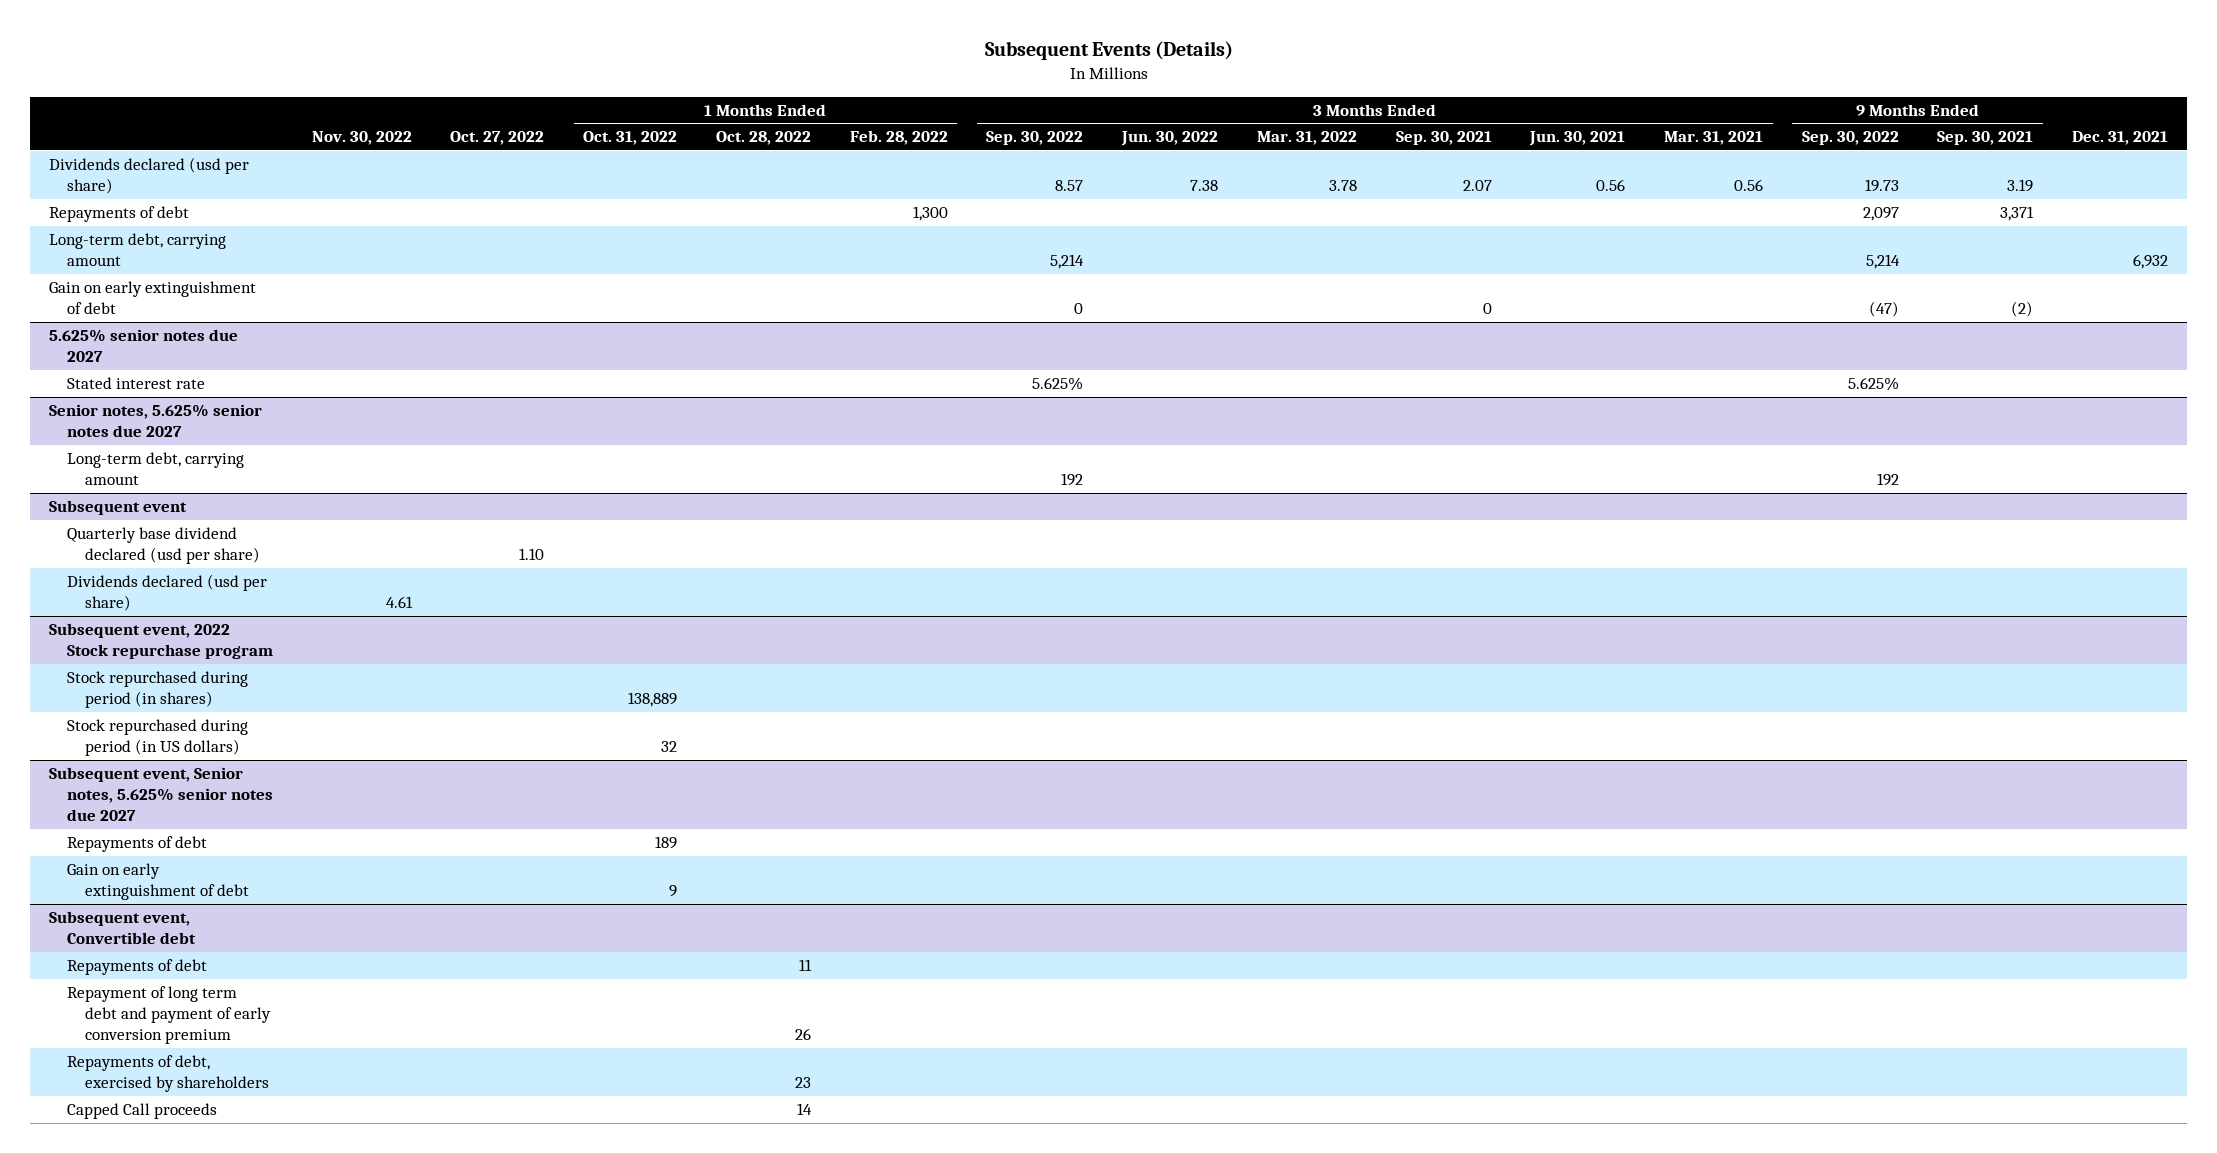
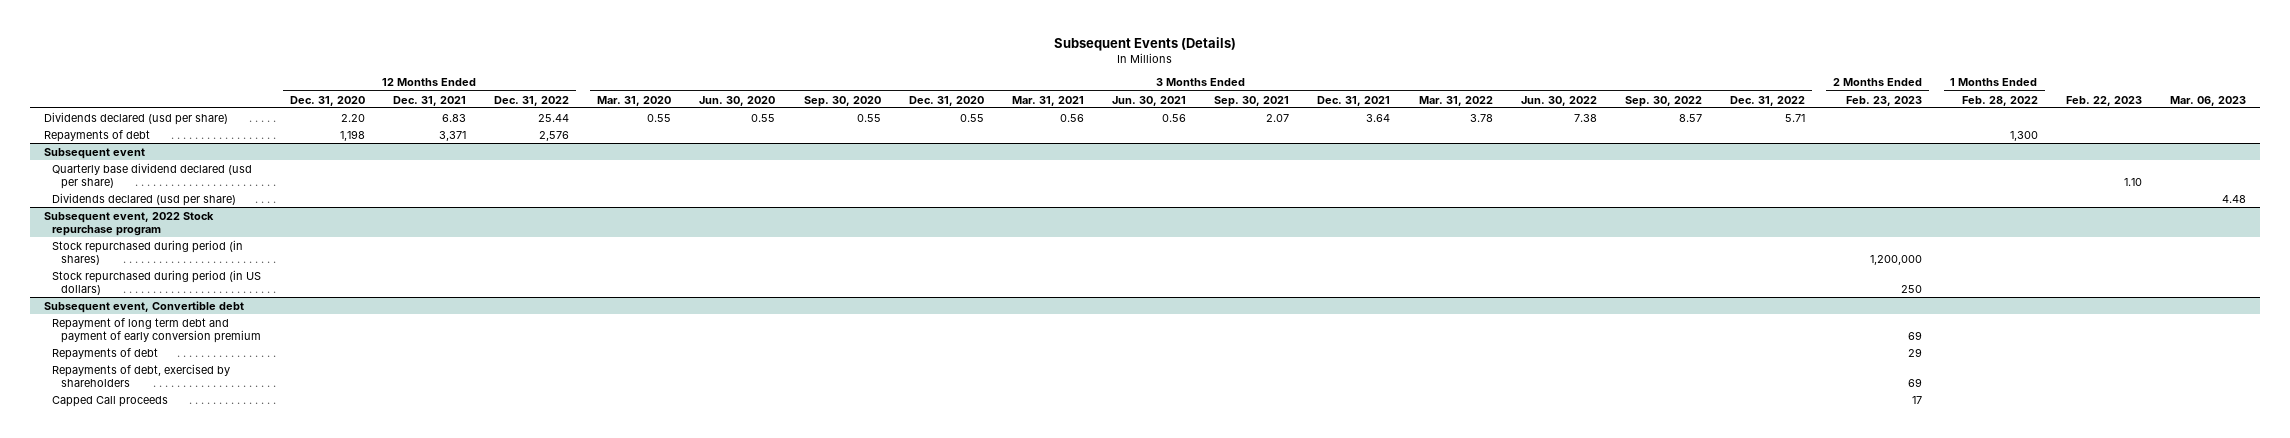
- | Nov. 30, 2022 | Oct. 27, 2022 | 1 Months Ended Oct. 31, 2022 | 1 Months Ended Oct. 28, 2022 | 1 Months Ended Feb. 28, 2022 | 3 Months Ended Sep. 30, 2022 | 3 Months Ended Jun. 30, 2022 | 3 Months Ended Mar. 31, 2022 | 3 Months Ended Sep. 30, 2021 | 3 Months Ended Jun. 30, 2021 | 3 Months Ended Mar. 31, 2021 | 9 Months Ended Sep. 30, 2022 | 9 Months Ended Sep. 30, 2021 | Dec. 31, 2021
+ | 12 Months Ended Dec. 31, 2020 | 12 Months Ended Dec. 31, 2021 | 12 Months Ended Dec. 31, 2022 | 3 Months Ended Mar. 31, 2020 | 3 Months Ended Jun. 30, 2020 | 3 Months Ended Sep. 30, 2020 | 3 Months Ended Dec. 31, 2020 | 3 Months Ended Mar. 31, 2021 | 3 Months Ended Jun. 30, 2021 | 3 Months Ended Sep. 30, 2021 | 3 Months Ended Dec. 31, 2021 | 3 Months Ended Mar. 31, 2022 | 3 Months Ended Jun. 30, 2022 | 3 Months Ended Sep. 30, 2022 | 3 Months Ended Dec. 31, 2022 | 2 Months Ended Feb. 23, 2023 | 1 Months Ended Feb. 28, 2022 | Feb. 22, 2023 | Mar. 06, 2023
- Long-term debt, carrying amount | | | | | | 5,214 | | | | | | 5,214 | | 6,932
- Gain on early extinguishment of debt | | | | | | 0 | | | 0 | | | (47) | (2) |
- 5.625% senior notes due 2027
- Stated interest rate | | | | | | 5.625% | | | | | | 5.625% | |
- Senior notes, 5.625% senior notes due 2027
- Long-term debt, carrying amount | | | | | | 192 | | | | | | 192 | |
- Subsequent event, Senior notes, 5.625% senior notes due 2027
- Repayments of debt | | | 189 | | | | | | | | | | |
- Gain on early extinguishment of debt | | | 9 | | | | | | | | | | |
@ Subsequent event, Convertible debt
moved down: Repayments of debt | | | | | | | | | | | | | | | | 29 | | |

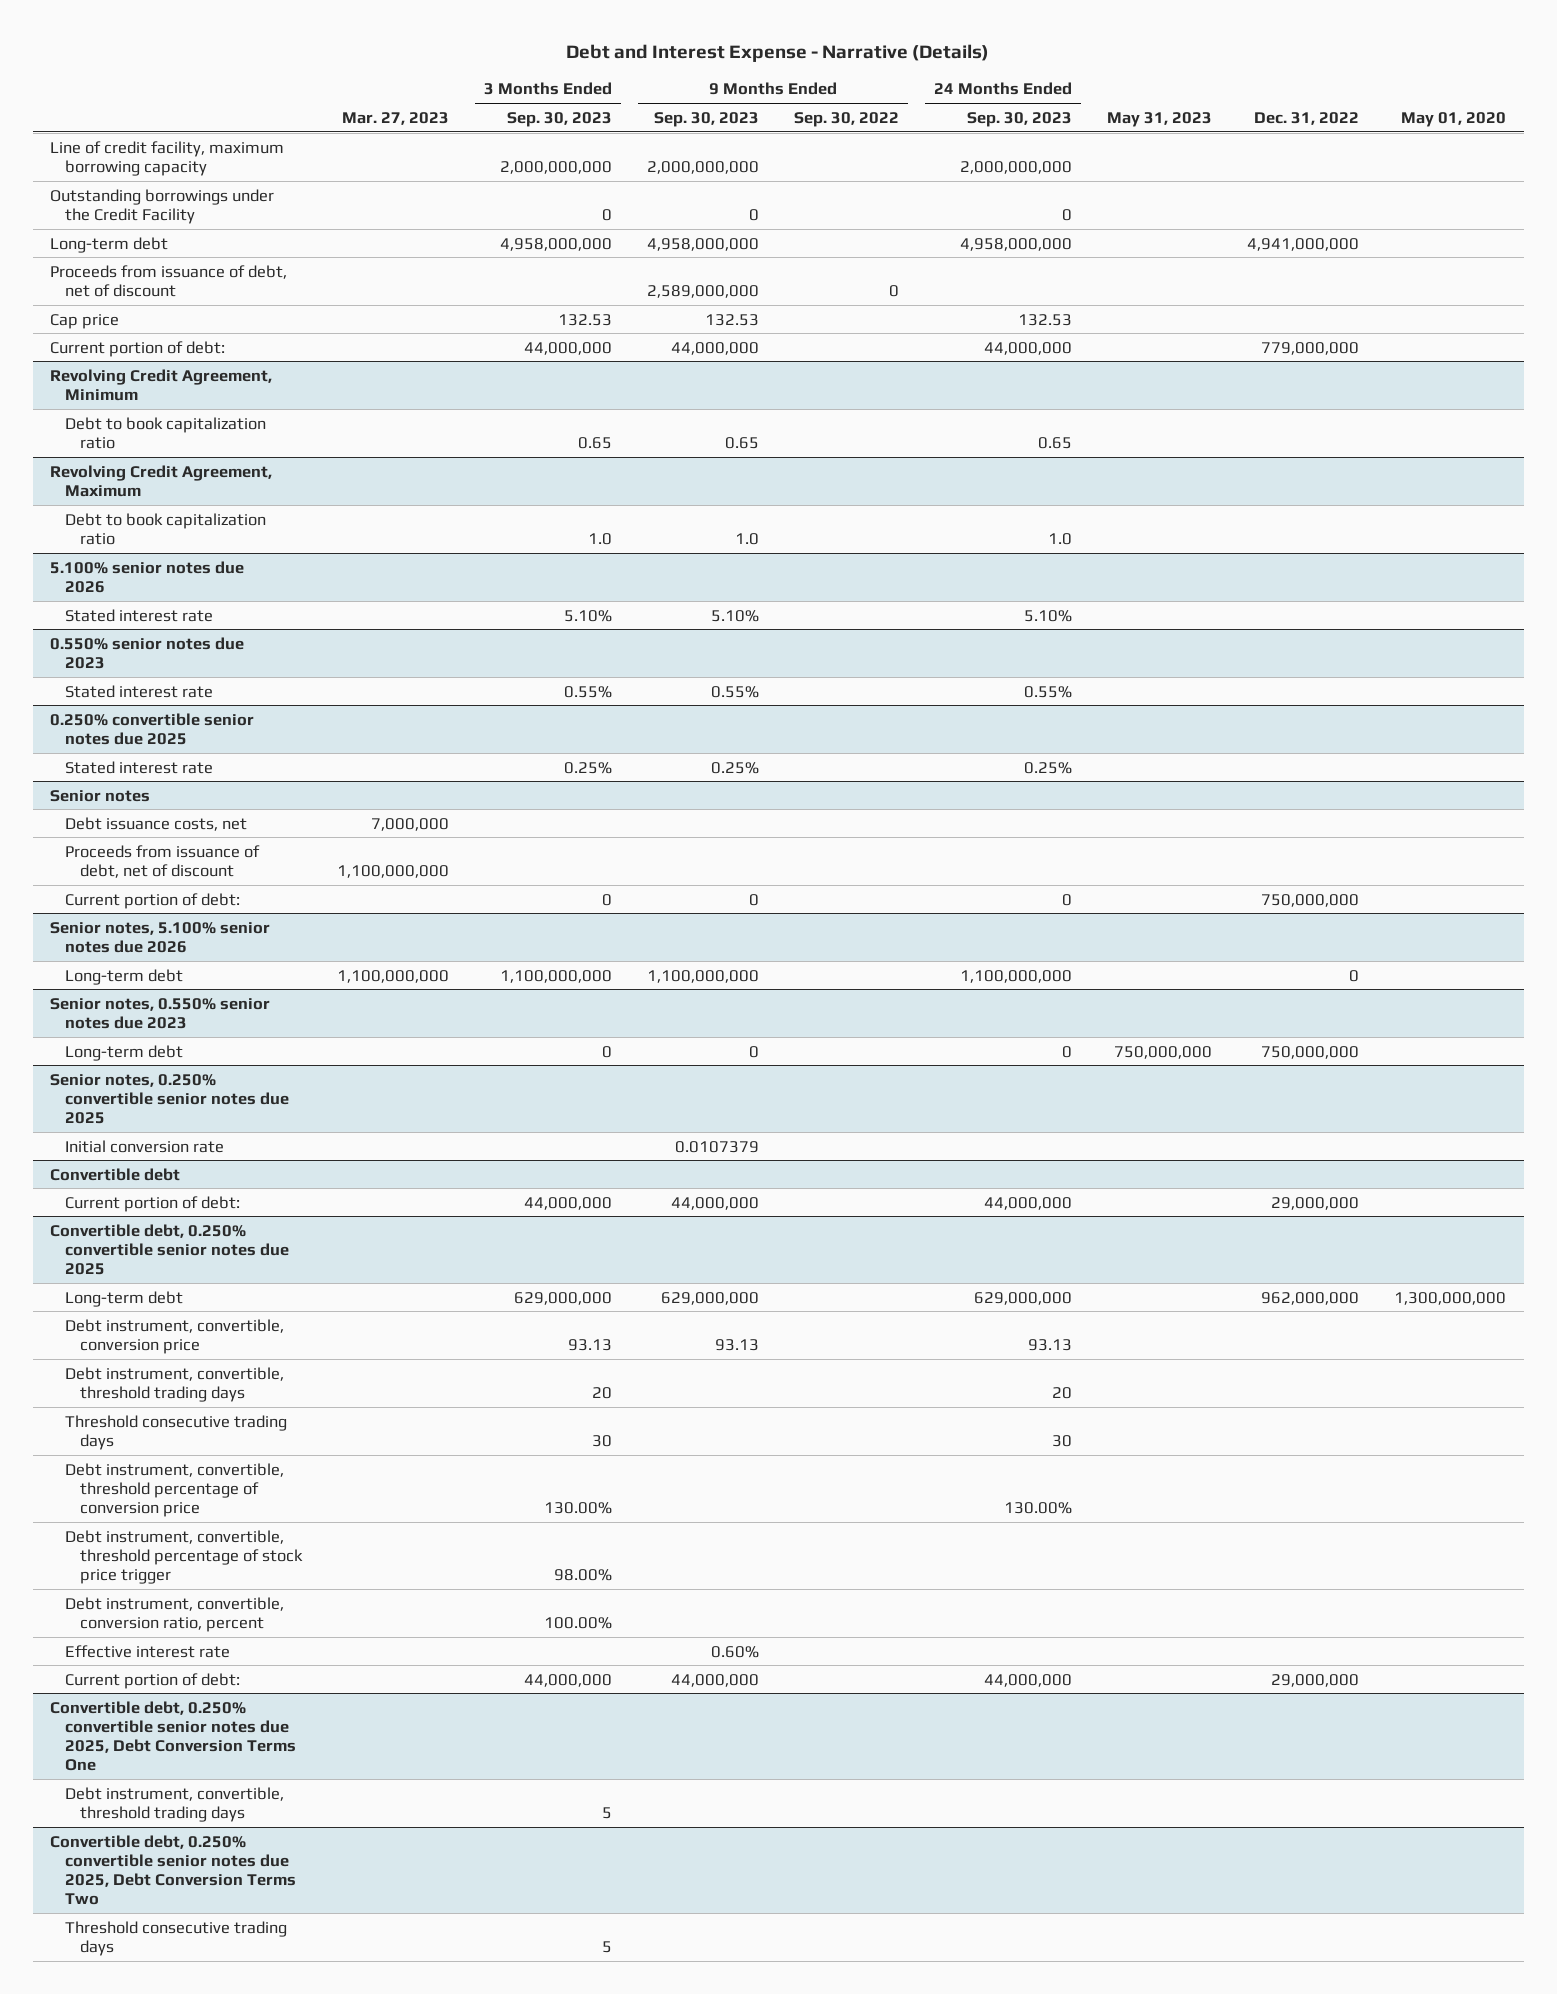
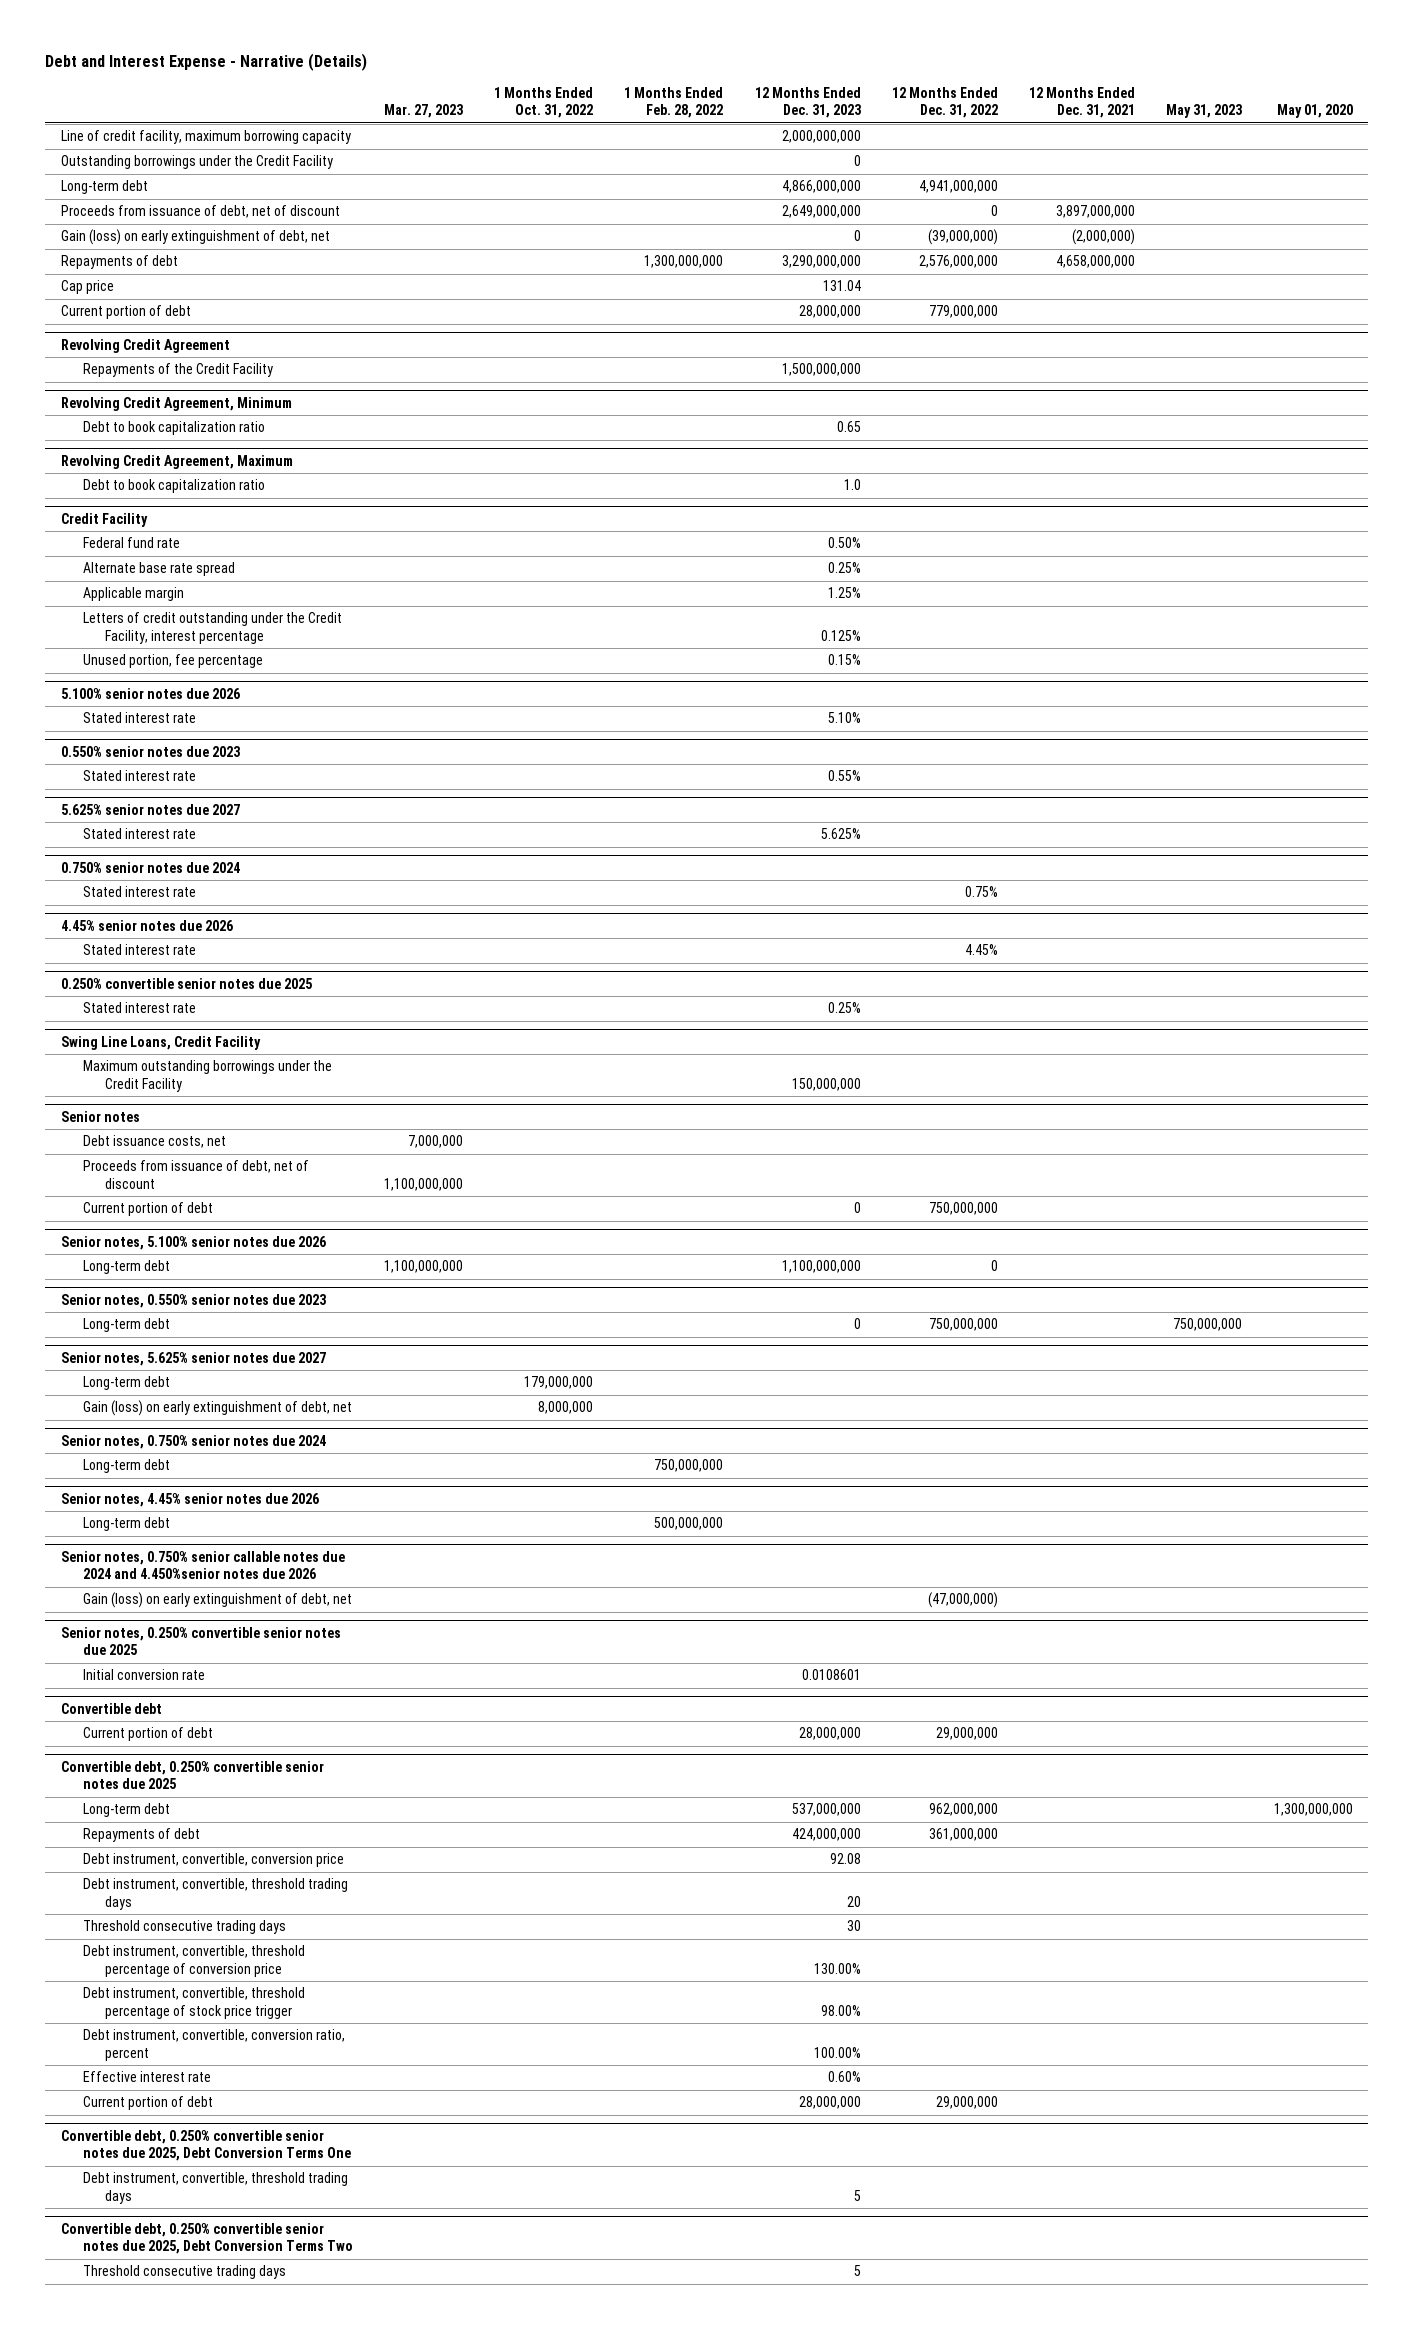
- | Mar. 27, 2023 | 3 Months Ended Sep. 30, 2023 | 9 Months Ended Sep. 30, 2023 | 9 Months Ended Sep. 30, 2022 | 24 Months Ended Sep. 30, 2023 | May 31, 2023 | Dec. 31, 2022 | May 01, 2020
+ | Mar. 27, 2023 | 1 Months Ended Oct. 31, 2022 | 1 Months Ended Feb. 28, 2022 | 12 Months Ended Dec. 31, 2023 | 12 Months Ended Dec. 31, 2022 | 12 Months Ended Dec. 31, 2021 | May 31, 2023 | May 01, 2020
+ Gain (loss) on early extinguishment of debt, net | | | | 0 | (39,000,000) | (2,000,000) | |
+ Repayments of debt | | | 1,300,000,000 | 3,290,000,000 | 2,576,000,000 | 4,658,000,000 | |
- Current portion of debt: | | 44,000,000 | 44,000,000 | | 44,000,000 | | 779,000,000 |
+ Current portion of debt | | | | 28,000,000 | 779,000,000 | | |
+ Revolving Credit Agreement
+ Repayments of the Credit Facility | | | | 1,500,000,000 | | | |
+ Credit Facility
+ Federal fund rate | | | | 0.50% | | | |
+ Alternate base rate spread | | | | 0.25% | | | |
+ Applicable margin | | | | 1.25% | | | |
+ Letters of credit outstanding under the Credit Facility, interest percentage | | | | 0.125% | | | |
+ Unused portion, fee percentage | | | | 0.15% | | | |
+ 5.625% senior notes due 2027
+ Stated interest rate | | | | 5.625% | | | |
+ 0.750% senior notes due 2024
+ Stated interest rate | | | | | 0.75% | | |
+ 4.45% senior notes due 2026
+ Stated interest rate | | | | | 4.45% | | |
+ Swing Line Loans, Credit Facility
+ Maximum outstanding borrowings under the Credit Facility | | | | 150,000,000 | | | |
@ Senior notes
- Current portion of debt: | | 0 | 0 | | 0 | | 750,000,000 |
+ Current portion of debt | | | | 0 | 750,000,000 | | |
+ Senior notes, 5.625% senior notes due 2027
+ Long-term debt | | 179,000,000 | | | | | |
+ Gain (loss) on early extinguishment of debt, net | | 8,000,000 | | | | | |
+ Senior notes, 0.750% senior notes due 2024
+ Long-term debt | | | 750,000,000 | | | | |
+ Senior notes, 4.45% senior notes due 2026
+ Long-term debt | | | 500,000,000 | | | | |
+ Senior notes, 0.750% senior callable notes due 2024 and 4.450%senior notes due 2026
+ Gain (loss) on early extinguishment of debt, net | | | | | (47,000,000) | | |
@ Convertible debt
- Current portion of debt: | | 44,000,000 | 44,000,000 | | 44,000,000 | | 29,000,000 |
+ Current portion of debt | | | | 28,000,000 | 29,000,000 | | |
@ Convertible debt, 0.250% convertible senior notes due 2025
+ Repayments of debt | | | | 424,000,000 | 361,000,000 | | |
- Current portion of debt: | | 44,000,000 | 44,000,000 | | 44,000,000 | | 29,000,000 |
+ Current portion of debt | | | | 28,000,000 | 29,000,000 | | |

